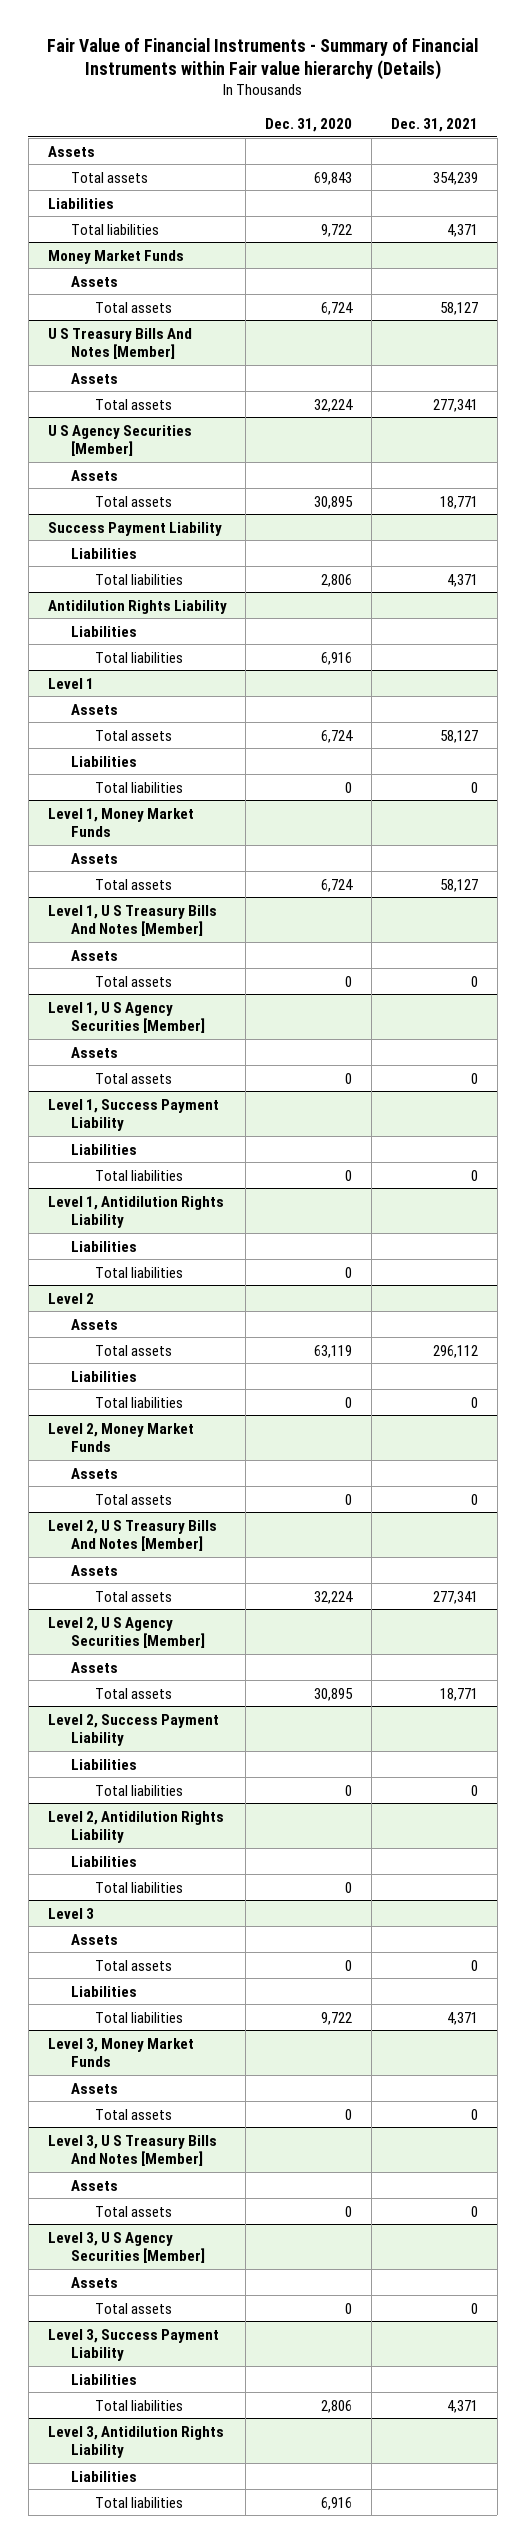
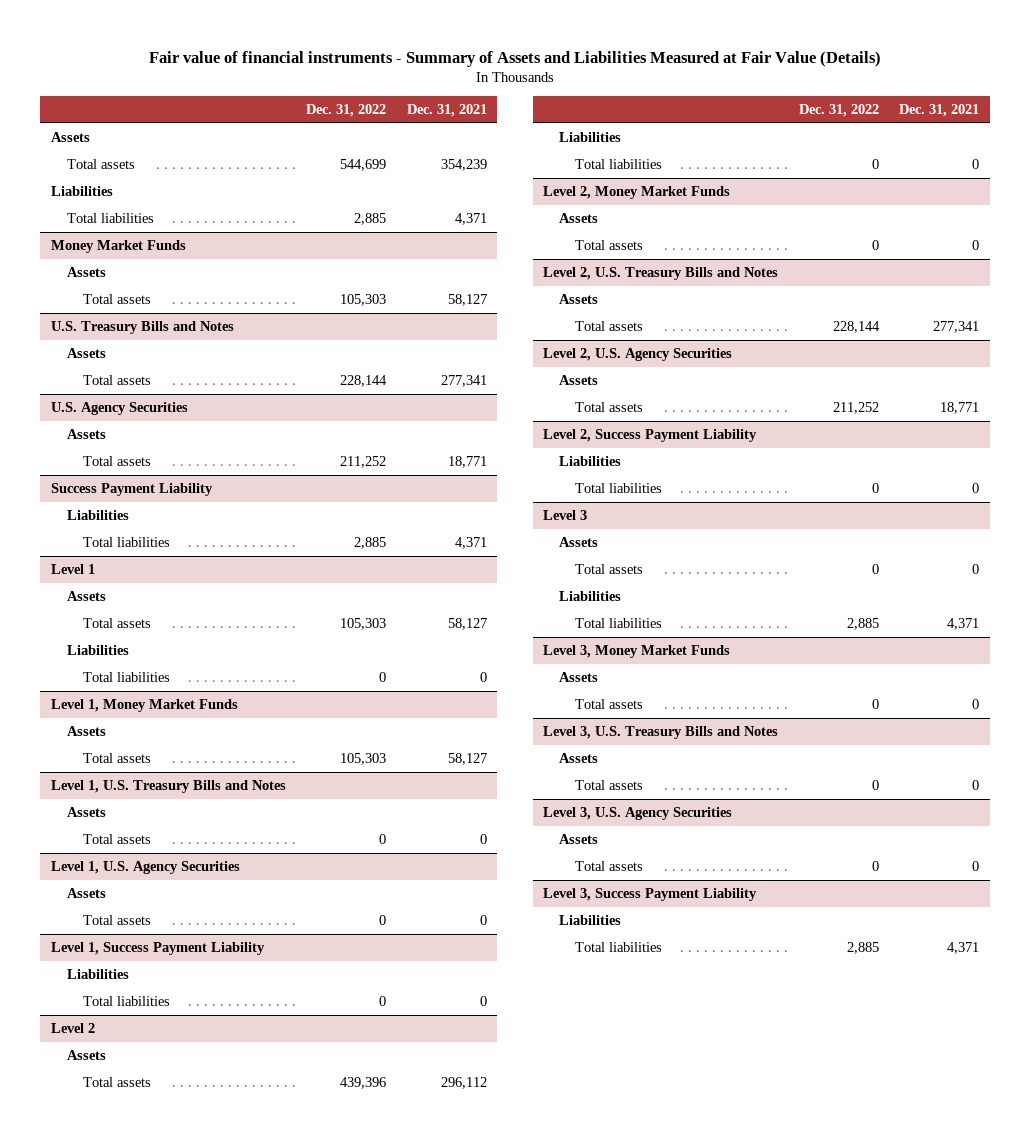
- Fair Value of Financial Instruments - Summary of Financial Instruments within Fair value hierarchy (Details)
+ Fair value of financial instruments - Summary of Assets and Liabilities Measured at Fair Value (Details)
- | Dec. 31, 2020 | Dec. 31, 2021
+ | Dec. 31, 2022 | Dec. 31, 2021
- U S Treasury Bills And Notes [Member]
+ U.S. Treasury Bills and Notes
- U S Agency Securities [Member]
+ U.S. Agency Securities
- Antidilution Rights Liability
- Liabilities
- Total liabilities | 6,916 |
- Level 1, U S Treasury Bills And Notes [Member]
+ Level 1, U.S. Treasury Bills and Notes
- Level 1, U S Agency Securities [Member]
+ Level 1, U.S. Agency Securities
- Level 1, Antidilution Rights Liability
- Liabilities
- Total liabilities | 0 |
- Level 2, U S Treasury Bills And Notes [Member]
+ Level 2, U.S. Treasury Bills and Notes
- Level 2, U S Agency Securities [Member]
+ Level 2, U.S. Agency Securities
- Level 2, Antidilution Rights Liability
- Liabilities
- Total liabilities | 0 |
- Level 3, U S Treasury Bills And Notes [Member]
+ Level 3, U.S. Treasury Bills and Notes
- Level 3, U S Agency Securities [Member]
+ Level 3, U.S. Agency Securities
- Level 3, Antidilution Rights Liability
- Liabilities
- Total liabilities | 6,916 |

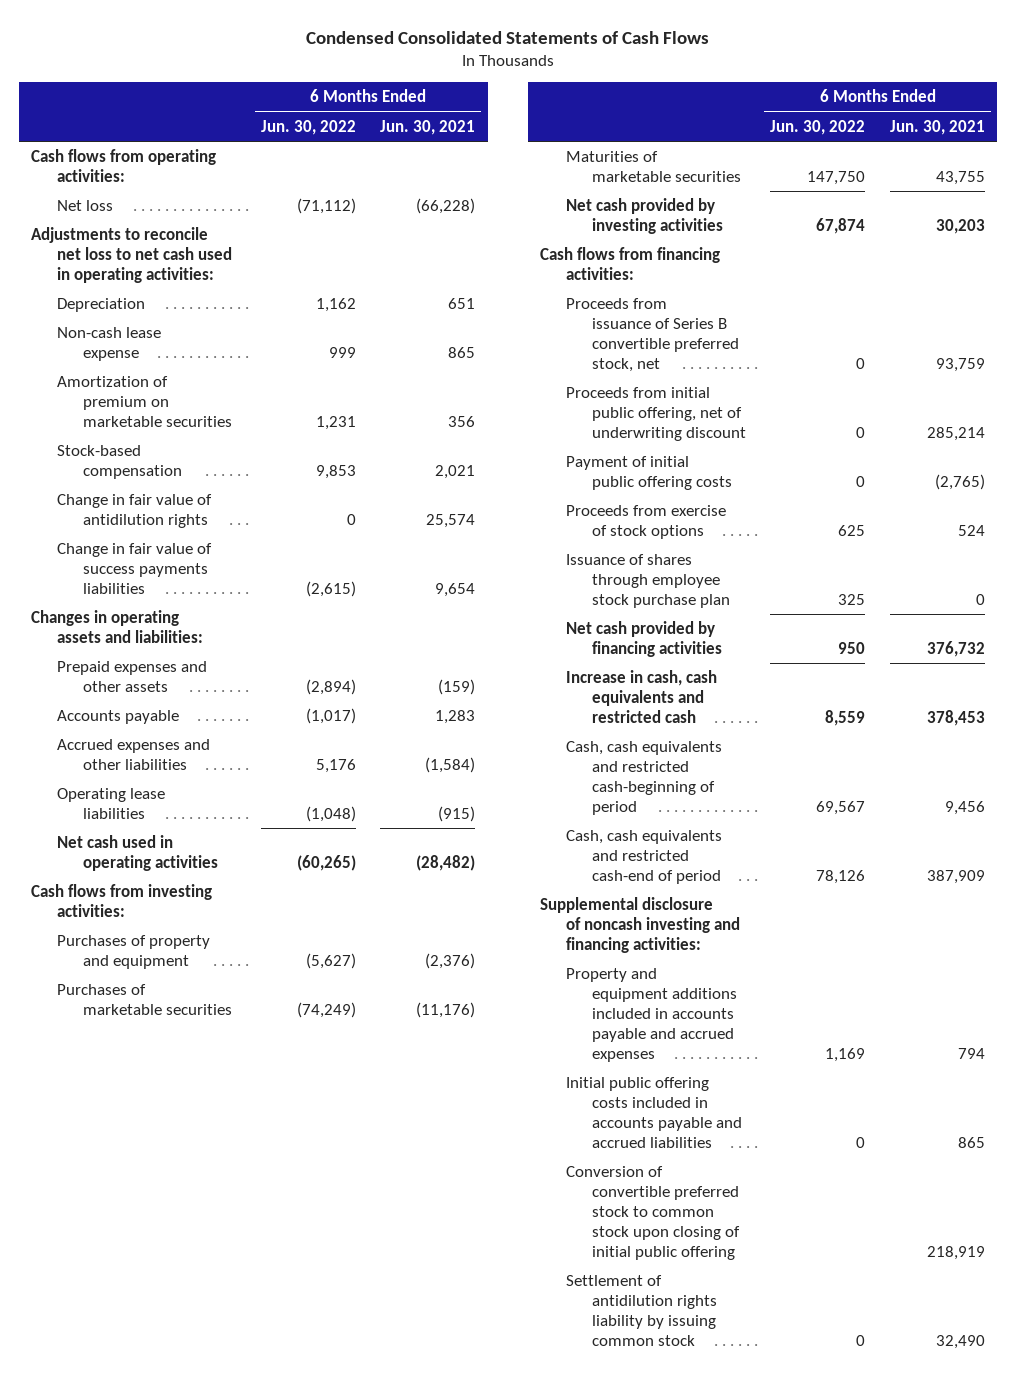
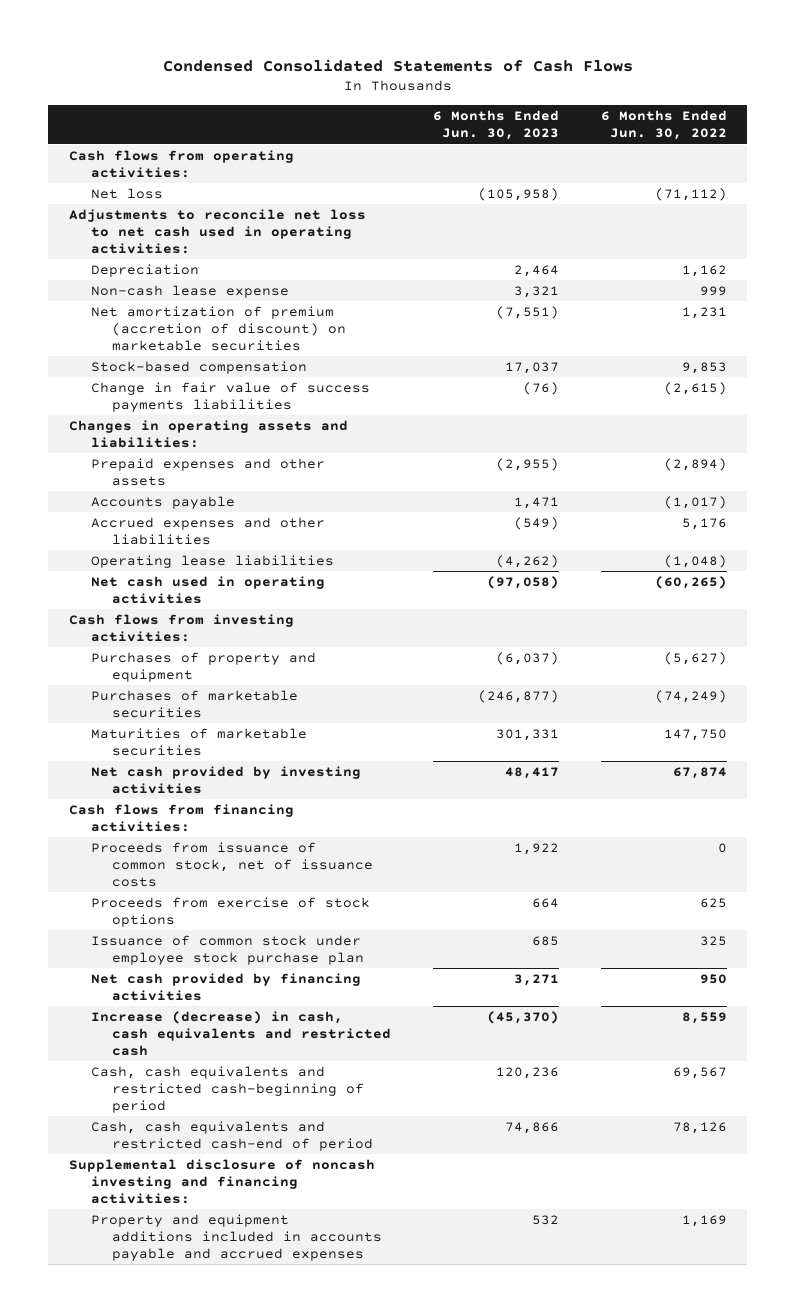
- | 6 Months Ended Jun. 30, 2022 | 6 Months Ended Jun. 30, 2021
+ | 6 Months Ended Jun. 30, 2023 | 6 Months Ended Jun. 30, 2022
- Amortization of premium on marketable securities | 1,231 | 356
+ Net amortization of premium (accretion of discount) on marketable securities | (7,551) | 1,231
- Change in fair value of antidilution rights | 0 | 25,574
- Proceeds from issuance of Series B convertible preferred stock, net | 0 | 93,759
- Proceeds from initial public offering, net of underwriting discount | 0 | 285,214
- Payment of initial public offering costs | 0 | (2,765)
+ Proceeds from issuance of common stock, net of issuance costs | 1,922 | 0
- Issuance of shares through employee stock purchase plan | 325 | 0
+ Issuance of common stock under employee stock purchase plan | 685 | 325
- Increase in cash, cash equivalents and restricted cash | 8,559 | 378,453
+ Increase (decrease) in cash, cash equivalents and restricted cash | (45,370) | 8,559
- Initial public offering costs included in accounts payable and accrued liabilities | 0 | 865
- Conversion of convertible preferred stock to common stock upon closing of initial public offering | | 218,919
- Settlement of antidilution rights liability by issuing common stock | 0 | 32,490

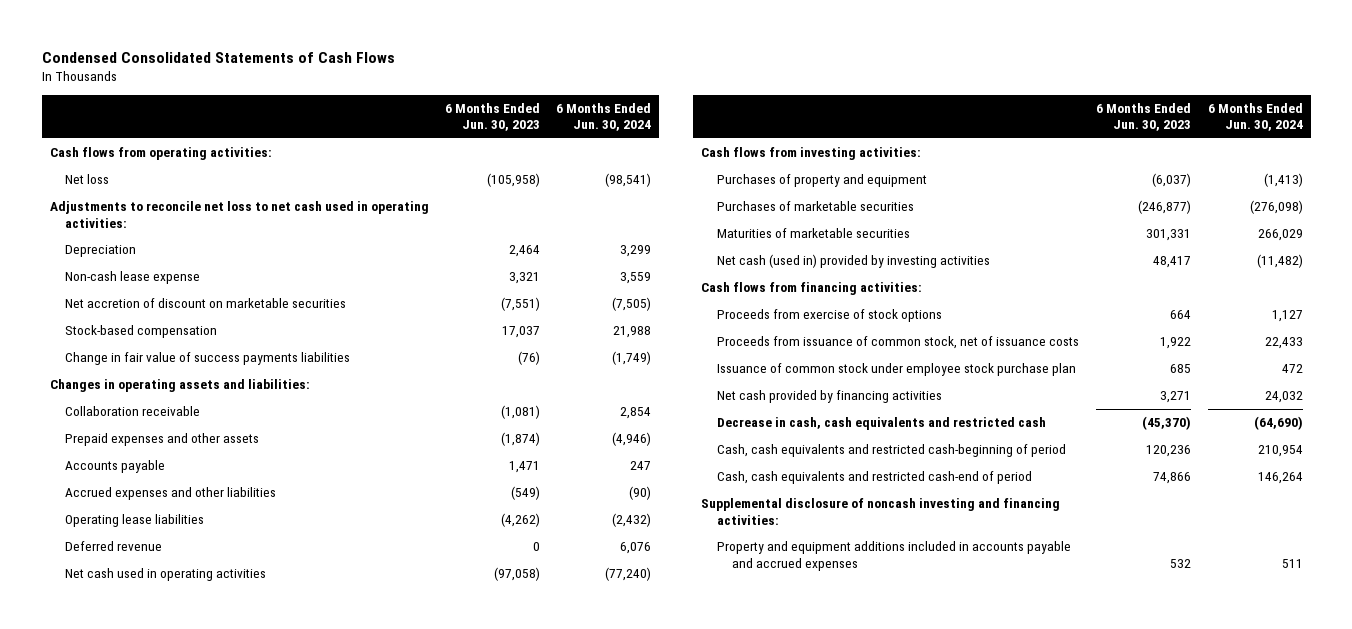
- | 6 Months Ended Jun. 30, 2023 | 6 Months Ended Jun. 30, 2022
+ | 6 Months Ended Jun. 30, 2023 | 6 Months Ended Jun. 30, 2024
- Net amortization of premium (accretion of discount) on marketable securities | (7,551) | 1,231
+ Net accretion of discount on marketable securities | (7,551) | (7,505)
- Prepaid expenses and other assets | (2,955) | (2,894)
+ Collaboration receivable | (1,081) | 2,854
+ Prepaid expenses and other assets | (1,874) | (4,946)
+ Deferred revenue | 0 | 6,076
- Net cash provided by investing activities | 48,417 | 67,874
+ Net cash (used in) provided by investing activities | 48,417 | (11,482)
moved down: Proceeds from issuance of common stock, net of issuance costs | 1,922 | 22,433
- Increase (decrease) in cash, cash equivalents and restricted cash | (45,370) | 8,559
+ Decrease in cash, cash equivalents and restricted cash | (45,370) | (64,690)

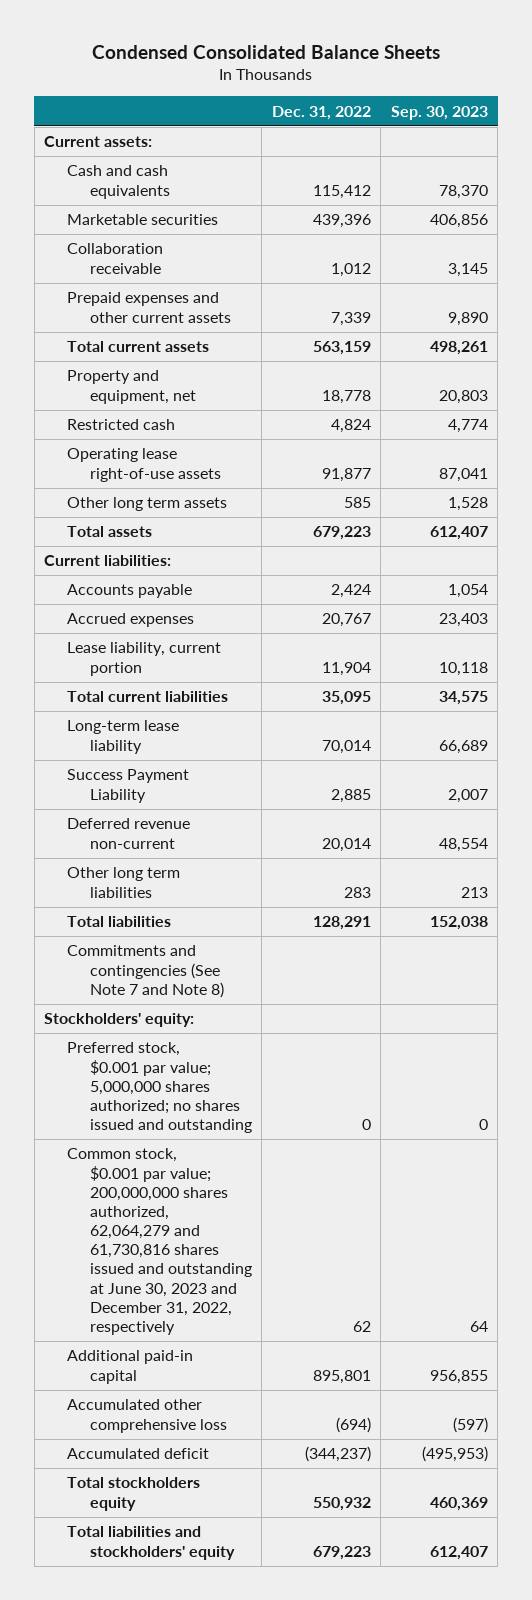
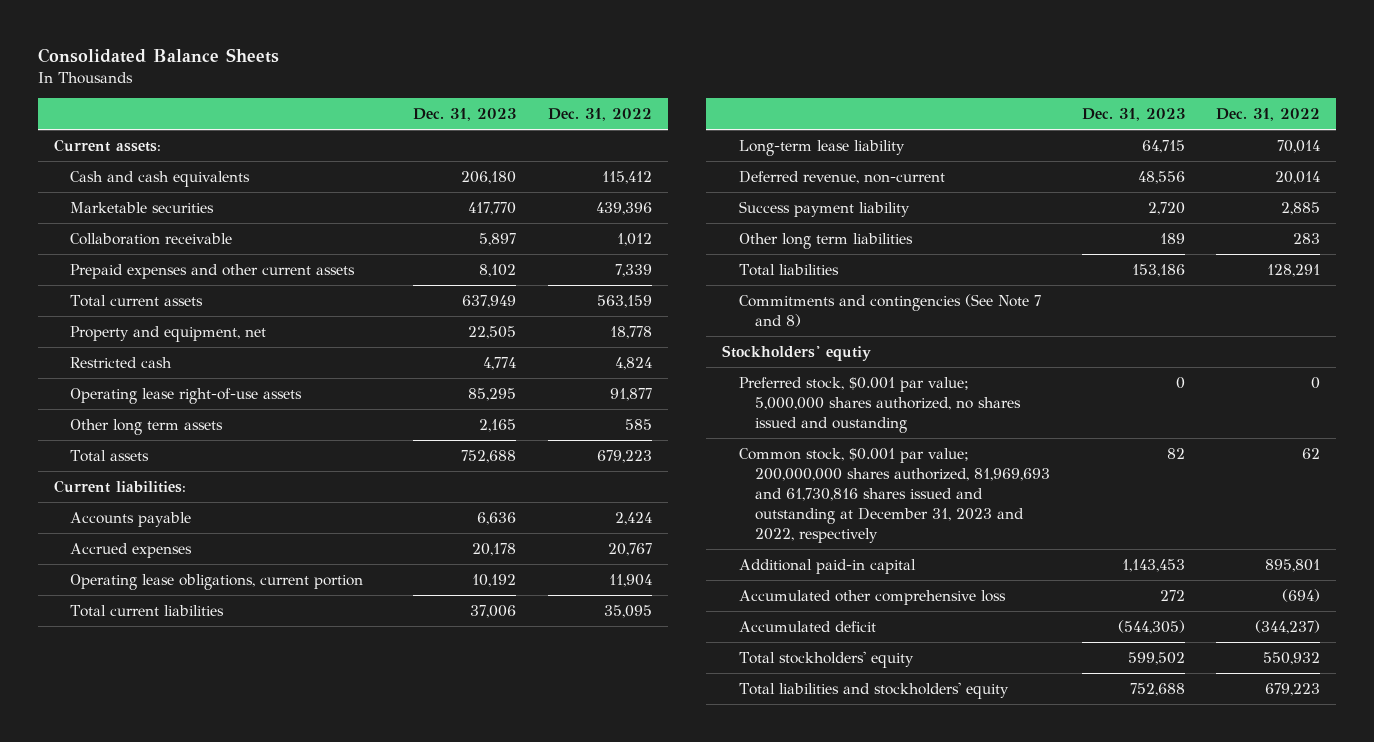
- Condensed Consolidated Balance Sheets
+ Consolidated Balance Sheets
- | Dec. 31, 2022 | Sep. 30, 2023
+ | Dec. 31, 2023 | Dec. 31, 2022
- Lease liability, current portion | 11,904 | 10,118
+ Operating lease obligations, current portion | 10,192 | 11,904
- Success Payment Liability | 2,885 | 2,007
- Deferred revenue non-current | 20,014 | 48,554
+ Deferred revenue, non-current | 48,556 | 20,014
+ Success payment liability | 2,720 | 2,885
- Commitments and contingencies (See Note 7 and Note 8)
- Stockholders' equity:
- Preferred stock, $0.001 par value; 5,000,000 shares authorized; no shares issued and outstanding | 0 | 0
- Common stock, $0.001 par value; 200,000,000 shares authorized, 62,064,279 and 61,730,816 shares issued and outstanding at June 30, 2023 and December 31, 2022, respectively | 62 | 64
+ Commitments and contingencies (See Note 7 and 8)
+ Stockholders' equtiy
+ Preferred stock, $0.001 par value; 5,000,000 shares authorized, no shares issued and oustanding | 0 | 0
+ Common stock, $0.001 par value; 200,000,000 shares authorized, 81,969,693 and 61,730,816 shares issued and outstanding at December 31, 2023 and 2022, respectively | 82 | 62
- Total stockholders equity | 550,932 | 460,369
+ Total stockholders' equity | 599,502 | 550,932

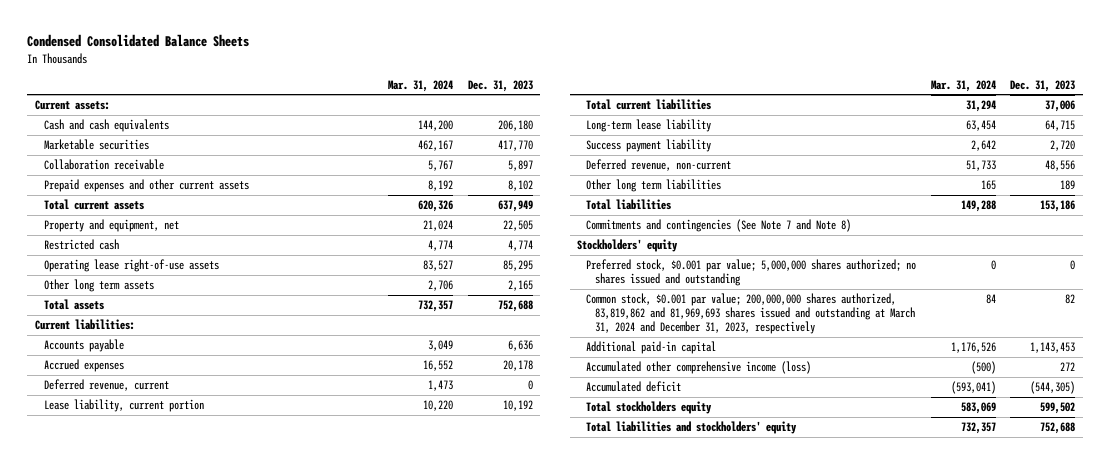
- Consolidated Balance Sheets
+ Condensed Consolidated Balance Sheets
- | Dec. 31, 2023 | Dec. 31, 2022
+ | Mar. 31, 2024 | Dec. 31, 2023
- Operating lease obligations, current portion | 10,192 | 11,904
+ Deferred revenue, current | 1,473 | 0
+ Lease liability, current portion | 10,220 | 10,192
moved down: Deferred revenue, non-current | 51,733 | 48,556
- Commitments and contingencies (See Note 7 and 8)
- Stockholders' equtiy
- Preferred stock, $0.001 par value; 5,000,000 shares authorized, no shares issued and oustanding | 0 | 0
- Common stock, $0.001 par value; 200,000,000 shares authorized, 81,969,693 and 61,730,816 shares issued and outstanding at December 31, 2023 and 2022, respectively | 82 | 62
+ Commitments and contingencies (See Note 7 and Note 8)
+ Stockholders' equity
+ Preferred stock, $0.001 par value; 5,000,000 shares authorized; no shares issued and outstanding | 0 | 0
+ Common stock, $0.001 par value; 200,000,000 shares authorized, 83,819,862 and 81,969,693 shares issued and outstanding at March 31, 2024 and December 31, 2023, respectively | 84 | 82
- Accumulated other comprehensive loss | 272 | (694)
+ Accumulated other comprehensive income (loss) | (500) | 272
- Total stockholders' equity | 599,502 | 550,932
+ Total stockholders equity | 583,069 | 599,502

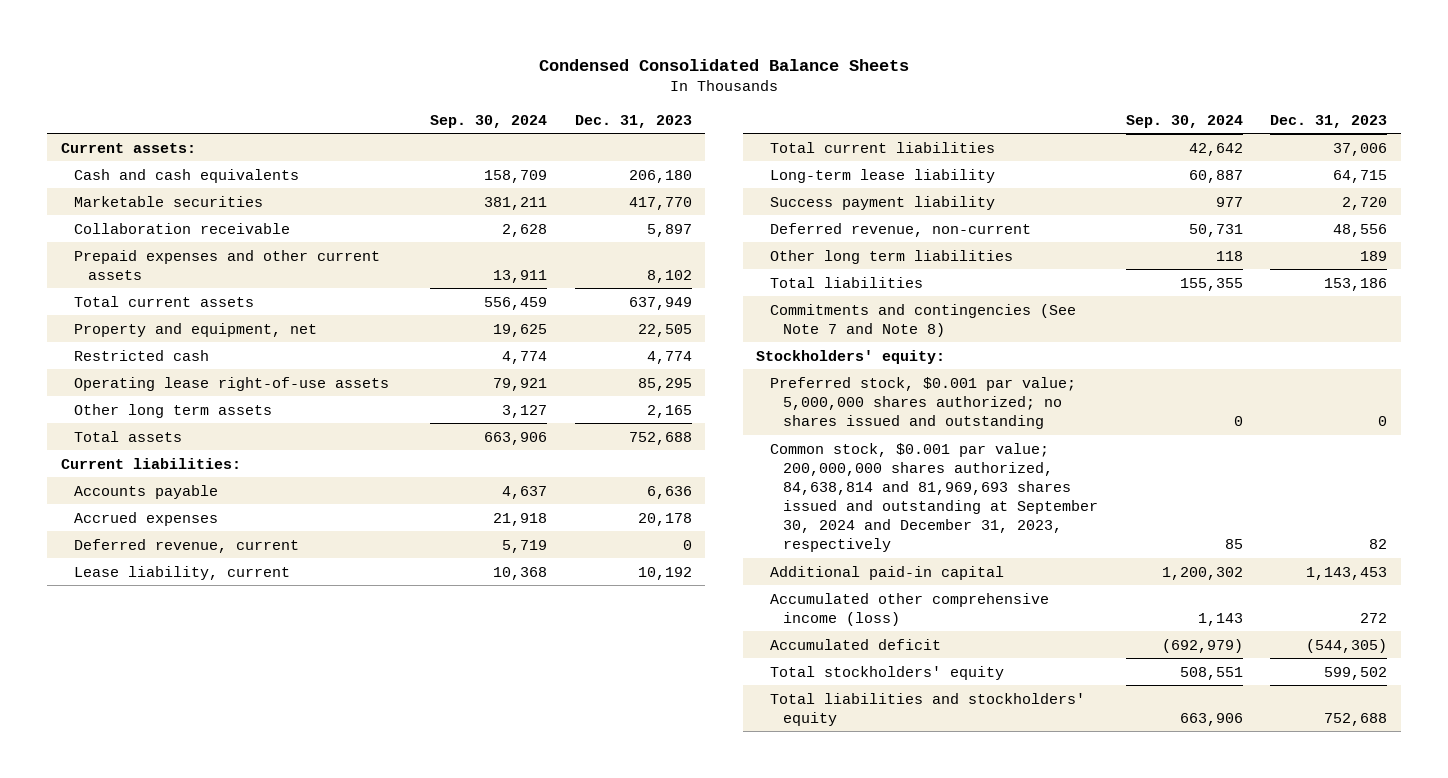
- | Mar. 31, 2024 | Dec. 31, 2023
+ | Sep. 30, 2024 | Dec. 31, 2023
- Lease liability, current portion | 10,220 | 10,192
+ Lease liability, current | 10,368 | 10,192
- Stockholders' equity
+ Stockholders' equity:
- Common stock, $0.001 par value; 200,000,000 shares authorized, 83,819,862 and 81,969,693 shares issued and outstanding at March 31, 2024 and December 31, 2023, respectively | 84 | 82
+ Common stock, $0.001 par value; 200,000,000 shares authorized, 84,638,814 and 81,969,693 shares issued and outstanding at September 30, 2024 and December 31, 2023, respectively | 85 | 82
- Total stockholders equity | 583,069 | 599,502
+ Total stockholders' equity | 508,551 | 599,502

